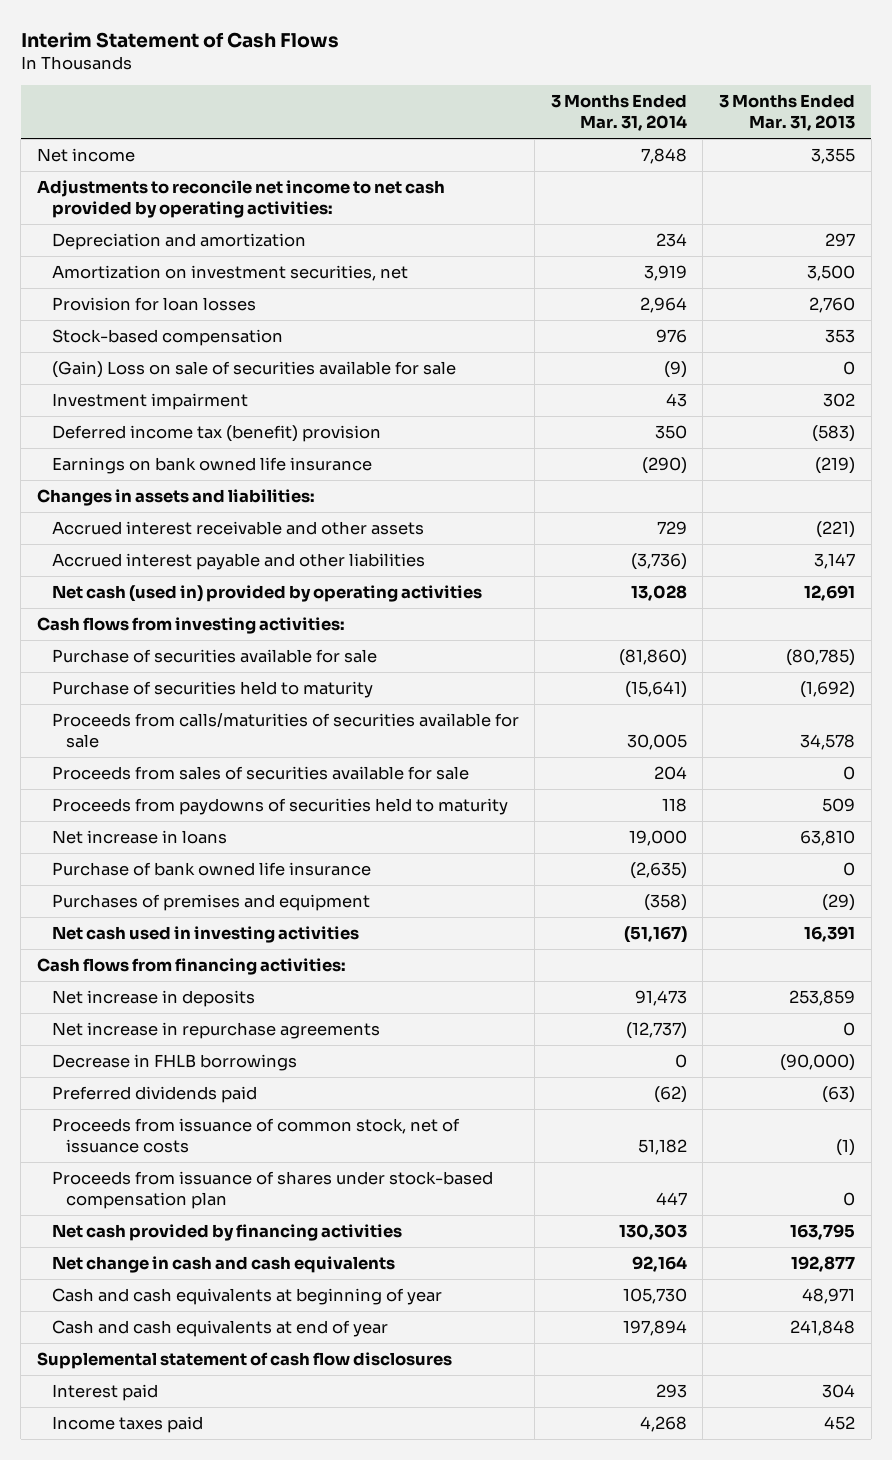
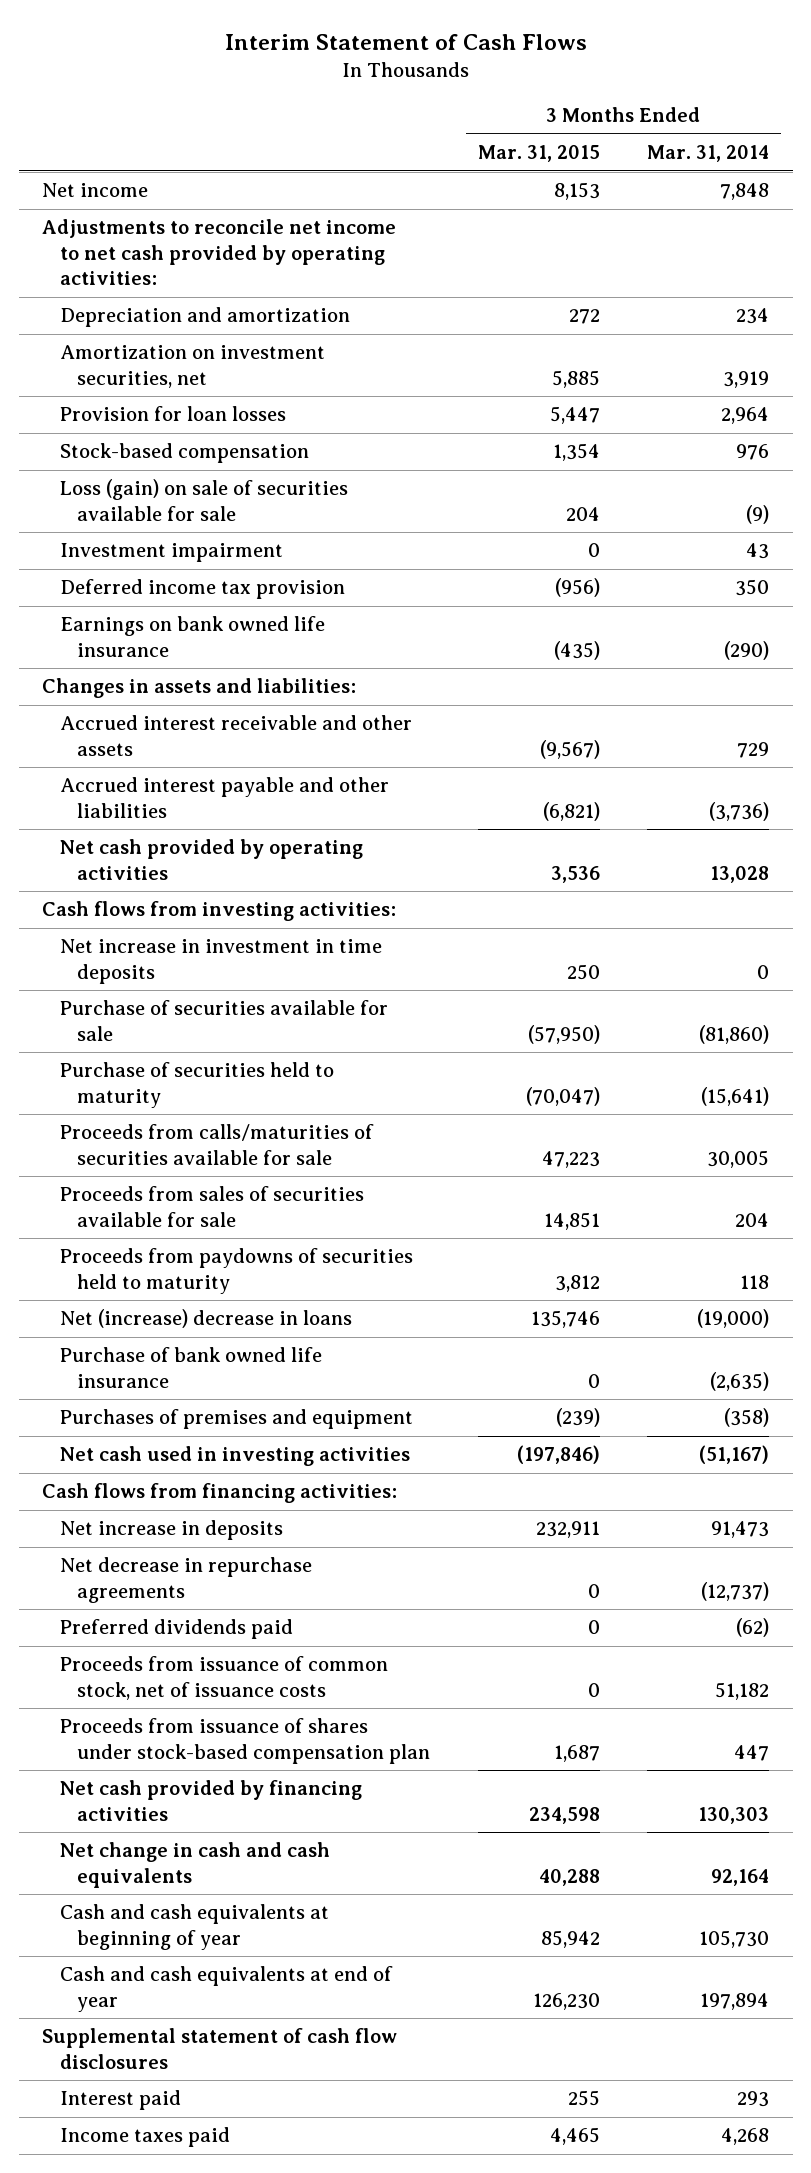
- | 3 Months Ended Mar. 31, 2014 | 3 Months Ended Mar. 31, 2013
+ | 3 Months Ended Mar. 31, 2015 | 3 Months Ended Mar. 31, 2014
- (Gain) Loss on sale of securities available for sale | (9) | 0
+ Loss (gain) on sale of securities available for sale | 204 | (9)
- Deferred income tax (benefit) provision | 350 | (583)
+ Deferred income tax provision | (956) | 350
- Net cash (used in) provided by operating activities | 13,028 | 12,691
+ Net cash provided by operating activities | 3,536 | 13,028
+ Net increase in investment in time deposits | 250 | 0
- Net increase in loans | 19,000 | 63,810
+ Net (increase) decrease in loans | 135,746 | (19,000)
- Net increase in repurchase agreements | (12,737) | 0
- Decrease in FHLB borrowings | 0 | (90,000)
+ Net decrease in repurchase agreements | 0 | (12,737)

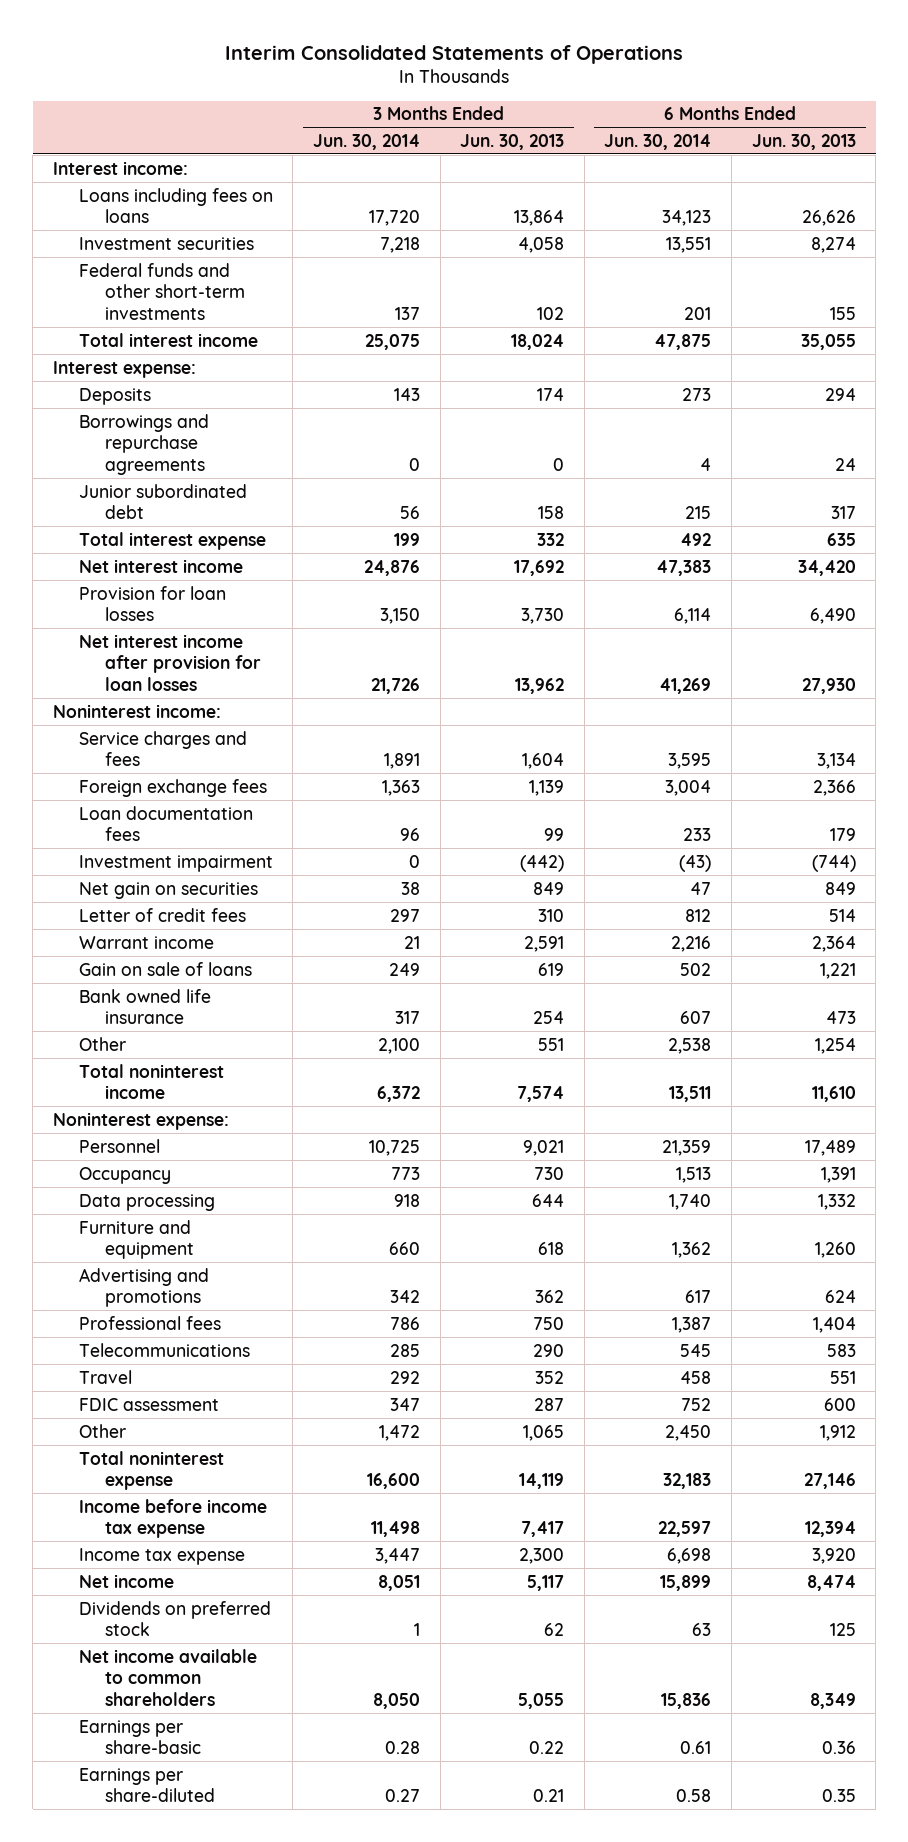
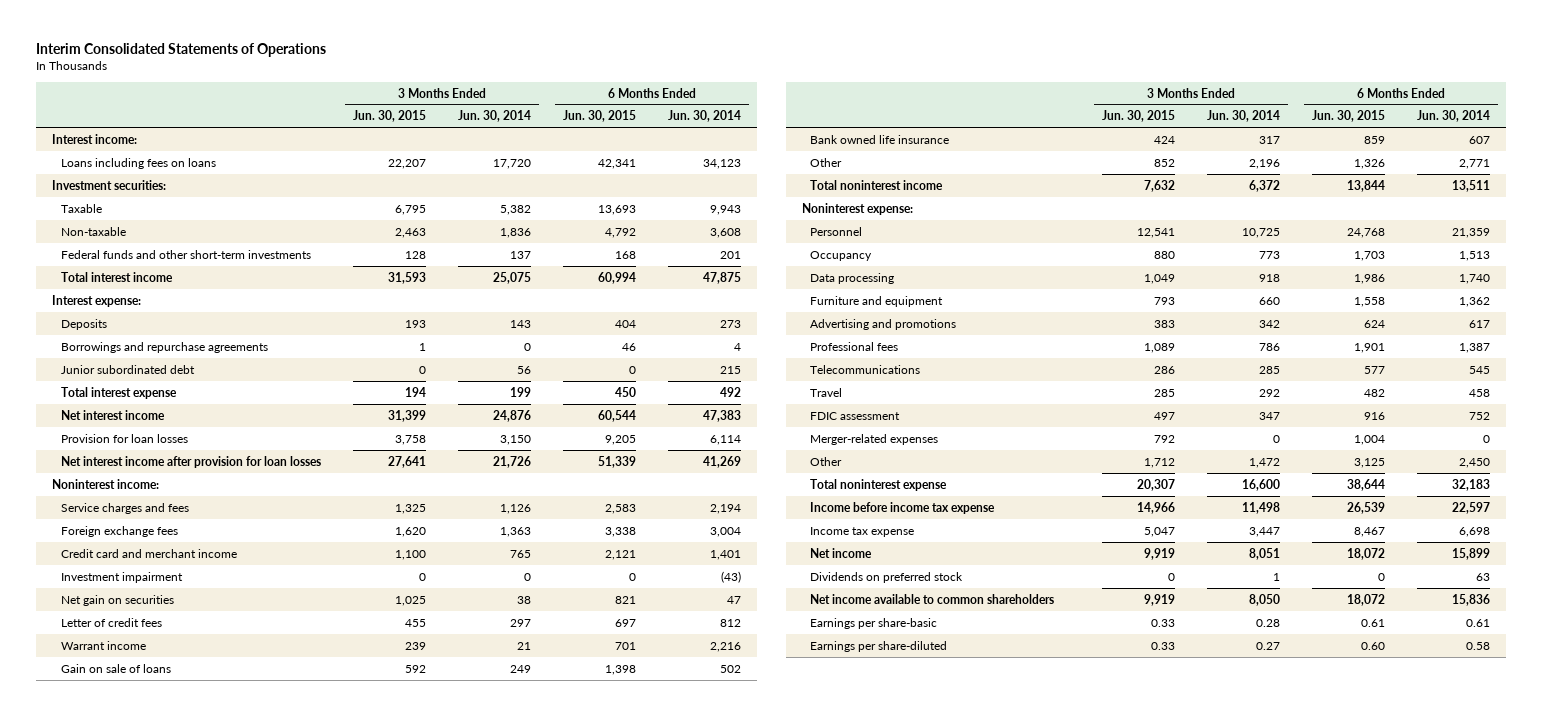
- | 3 Months Ended Jun. 30, 2014 | 3 Months Ended Jun. 30, 2013 | 6 Months Ended Jun. 30, 2014 | 6 Months Ended Jun. 30, 2013
+ | 3 Months Ended Jun. 30, 2015 | 3 Months Ended Jun. 30, 2014 | 6 Months Ended Jun. 30, 2015 | 6 Months Ended Jun. 30, 2014
- Investment securities | 7,218 | 4,058 | 13,551 | 8,274
+ Investment securities:
+ Taxable | 6,795 | 5,382 | 13,693 | 9,943
+ Non-taxable | 2,463 | 1,836 | 4,792 | 3,608
- Service charges and fees | 1,891 | 1,604 | 3,595 | 3,134
+ Service charges and fees | 1,325 | 1,126 | 2,583 | 2,194
- Loan documentation fees | 96 | 99 | 233 | 179
+ Credit card and merchant income | 1,100 | 765 | 2,121 | 1,401
- Other | 2,100 | 551 | 2,538 | 1,254
+ Other | 852 | 2,196 | 1,326 | 2,771
+ Merger-related expenses | 792 | 0 | 1,004 | 0

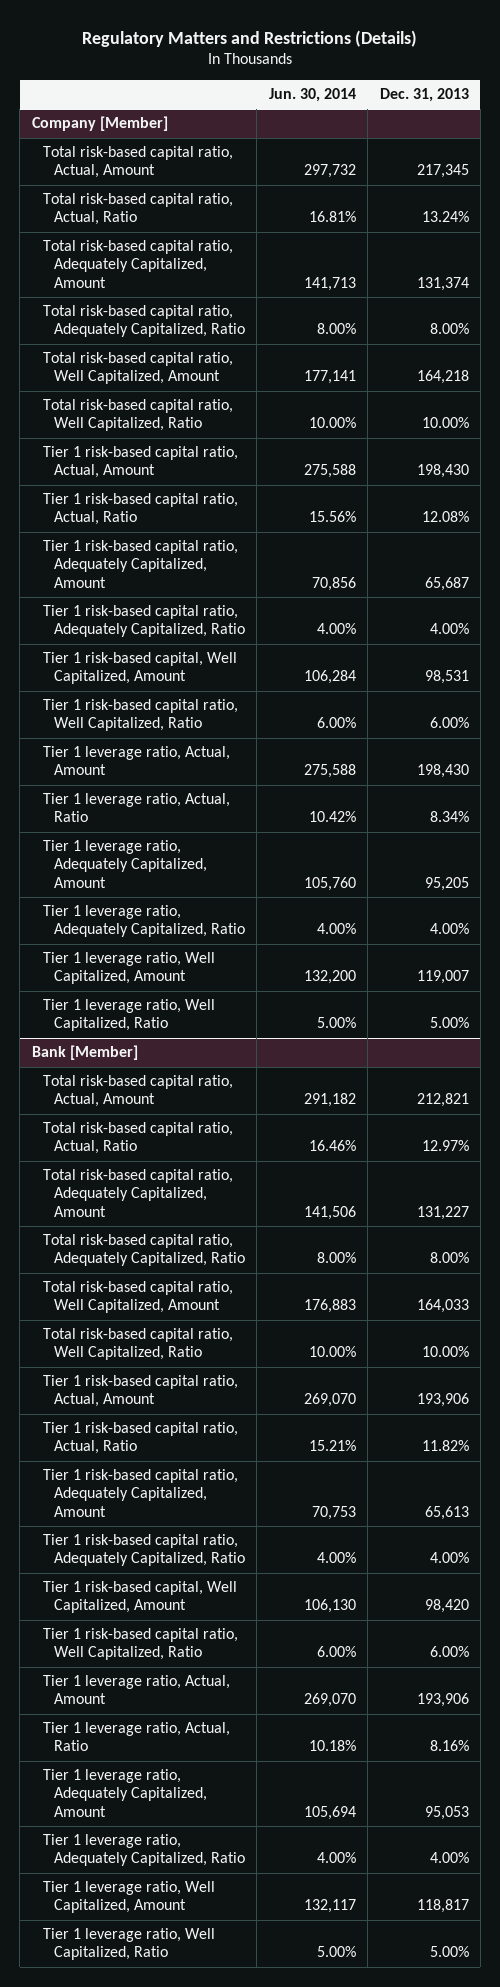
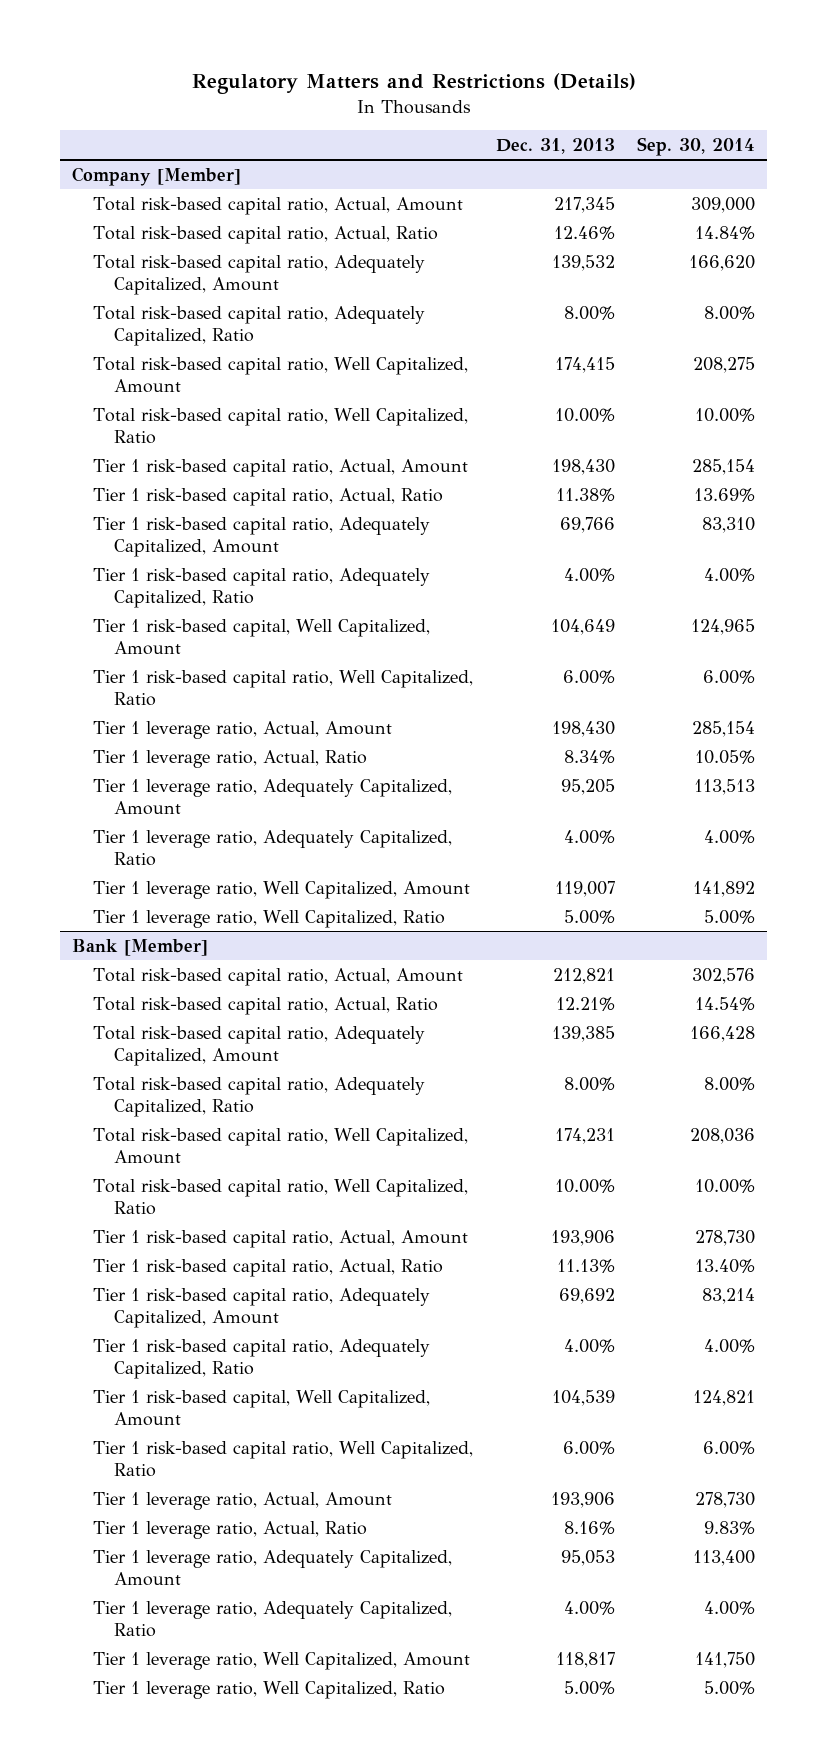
- | Jun. 30, 2014 | Dec. 31, 2013
+ | Dec. 31, 2013 | Sep. 30, 2014
@ Company [Member]
- Total risk-based capital ratio, Actual, Ratio | 16.81% | 13.24%
- Total risk-based capital ratio, Adequately Capitalized, Amount | 141,713 | 131,374
+ Total risk-based capital ratio, Actual, Ratio | 12.46% | 14.84%
+ Total risk-based capital ratio, Adequately Capitalized, Amount | 139,532 | 166,620
- Total risk-based capital ratio, Well Capitalized, Amount | 177,141 | 164,218
+ Total risk-based capital ratio, Well Capitalized, Amount | 174,415 | 208,275
- Tier 1 risk-based capital ratio, Actual, Ratio | 15.56% | 12.08%
- Tier 1 risk-based capital ratio, Adequately Capitalized, Amount | 70,856 | 65,687
+ Tier 1 risk-based capital ratio, Actual, Ratio | 11.38% | 13.69%
+ Tier 1 risk-based capital ratio, Adequately Capitalized, Amount | 69,766 | 83,310
- Tier 1 risk-based capital, Well Capitalized, Amount | 106,284 | 98,531
+ Tier 1 risk-based capital, Well Capitalized, Amount | 104,649 | 124,965
@ Bank [Member]
- Total risk-based capital ratio, Actual, Ratio | 16.46% | 12.97%
- Total risk-based capital ratio, Adequately Capitalized, Amount | 141,506 | 131,227
+ Total risk-based capital ratio, Actual, Ratio | 12.21% | 14.54%
+ Total risk-based capital ratio, Adequately Capitalized, Amount | 139,385 | 166,428
- Total risk-based capital ratio, Well Capitalized, Amount | 176,883 | 164,033
+ Total risk-based capital ratio, Well Capitalized, Amount | 174,231 | 208,036
- Tier 1 risk-based capital ratio, Actual, Ratio | 15.21% | 11.82%
- Tier 1 risk-based capital ratio, Adequately Capitalized, Amount | 70,753 | 65,613
+ Tier 1 risk-based capital ratio, Actual, Ratio | 11.13% | 13.40%
+ Tier 1 risk-based capital ratio, Adequately Capitalized, Amount | 69,692 | 83,214
- Tier 1 risk-based capital, Well Capitalized, Amount | 106,130 | 98,420
+ Tier 1 risk-based capital, Well Capitalized, Amount | 104,539 | 124,821

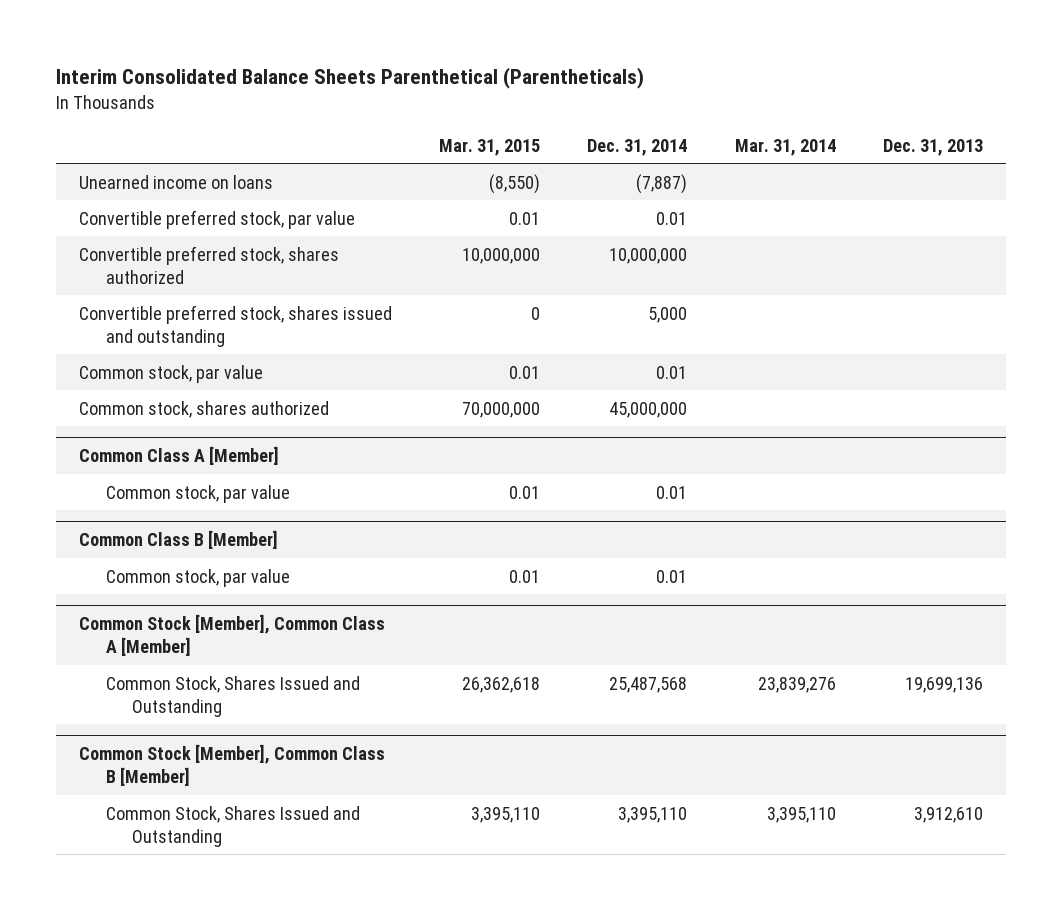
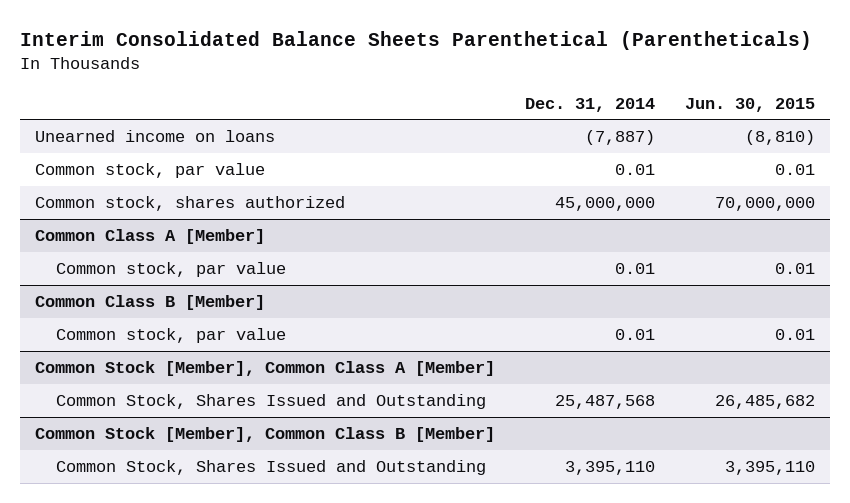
- | Mar. 31, 2015 | Dec. 31, 2014 | Mar. 31, 2014 | Dec. 31, 2013
+ | Dec. 31, 2014 | Jun. 30, 2015
- Convertible preferred stock, par value | 0.01 | 0.01 | |
- Convertible preferred stock, shares authorized | 10,000,000 | 10,000,000 | |
- Convertible preferred stock, shares issued and outstanding | 0 | 5,000 | |

